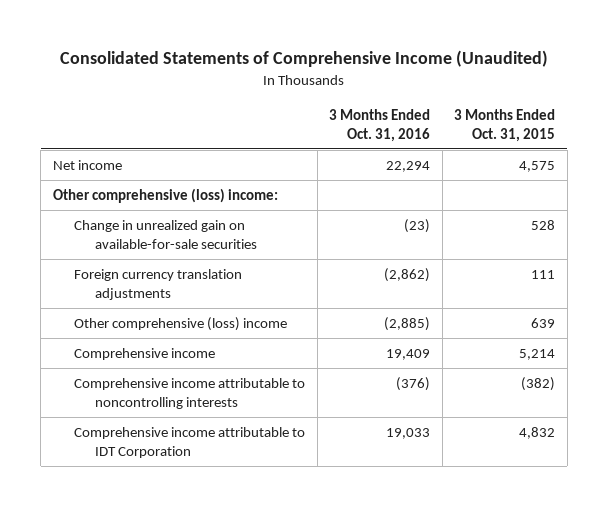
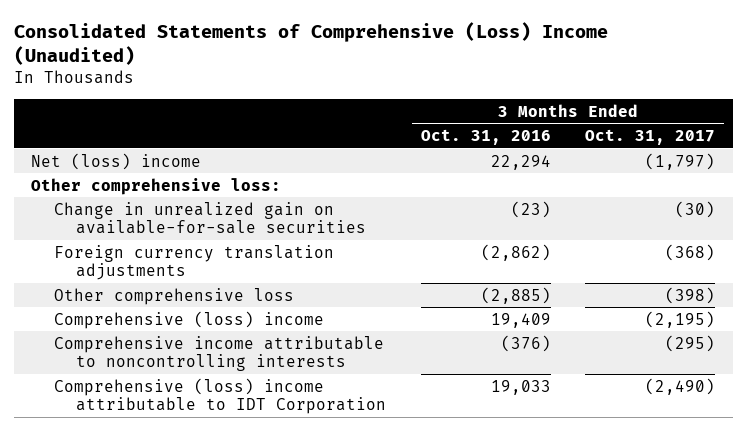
- Consolidated Statements of Comprehensive Income (Unaudited)
+ Consolidated Statements of Comprehensive (Loss) Income (Unaudited)
- | 3 Months Ended Oct. 31, 2016 | 3 Months Ended Oct. 31, 2015
+ | 3 Months Ended Oct. 31, 2016 | 3 Months Ended Oct. 31, 2017
- Net income | 22,294 | 4,575
- Other comprehensive (loss) income:
+ Net (loss) income | 22,294 | (1,797)
+ Other comprehensive loss:
- Other comprehensive (loss) income | (2,885) | 639
- Comprehensive income | 19,409 | 5,214
+ Other comprehensive loss | (2,885) | (398)
+ Comprehensive (loss) income | 19,409 | (2,195)
- Comprehensive income attributable to IDT Corporation | 19,033 | 4,832
+ Comprehensive (loss) income attributable to IDT Corporation | 19,033 | (2,490)

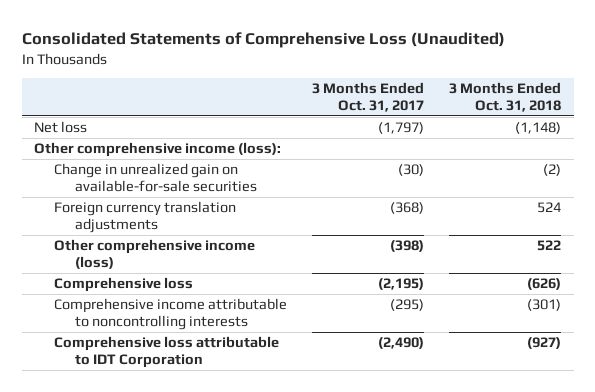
- Consolidated Statements of Comprehensive (Loss) Income (Unaudited)
+ Consolidated Statements of Comprehensive Loss (Unaudited)
- | 3 Months Ended Oct. 31, 2016 | 3 Months Ended Oct. 31, 2017
+ | 3 Months Ended Oct. 31, 2017 | 3 Months Ended Oct. 31, 2018
- Net (loss) income | 22,294 | (1,797)
- Other comprehensive loss:
+ Net loss | (1,797) | (1,148)
+ Other comprehensive income (loss):
- Other comprehensive loss | (2,885) | (398)
- Comprehensive (loss) income | 19,409 | (2,195)
+ Other comprehensive income (loss) | (398) | 522
+ Comprehensive loss | (2,195) | (626)
- Comprehensive (loss) income attributable to IDT Corporation | 19,033 | (2,490)
+ Comprehensive loss attributable to IDT Corporation | (2,490) | (927)

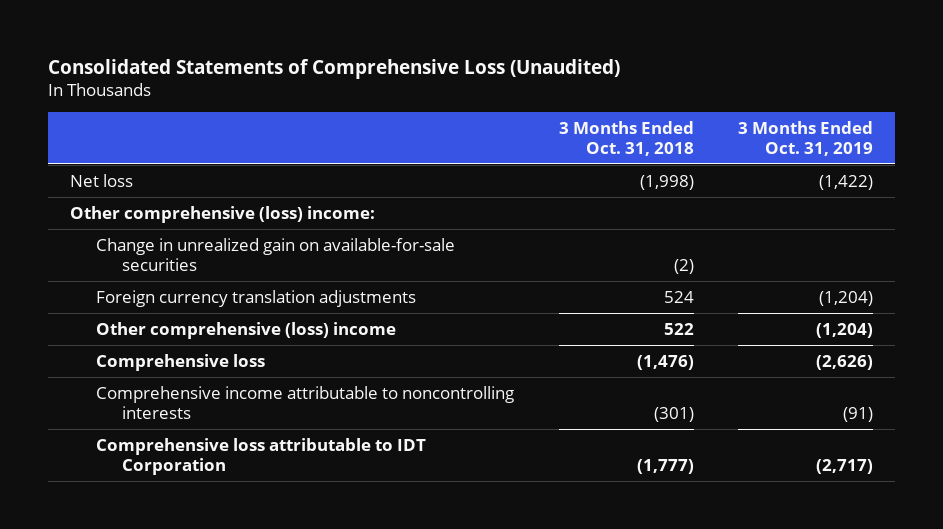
- | 3 Months Ended Oct. 31, 2017 | 3 Months Ended Oct. 31, 2018
+ | 3 Months Ended Oct. 31, 2018 | 3 Months Ended Oct. 31, 2019
- Net loss | (1,797) | (1,148)
- Other comprehensive income (loss):
+ Net loss | (1,998) | (1,422)
+ Other comprehensive (loss) income:
- Other comprehensive income (loss) | (398) | 522
- Comprehensive loss | (2,195) | (626)
+ Other comprehensive (loss) income | 522 | (1,204)
+ Comprehensive loss | (1,476) | (2,626)
- Comprehensive loss attributable to IDT Corporation | (2,490) | (927)
+ Comprehensive loss attributable to IDT Corporation | (1,777) | (2,717)

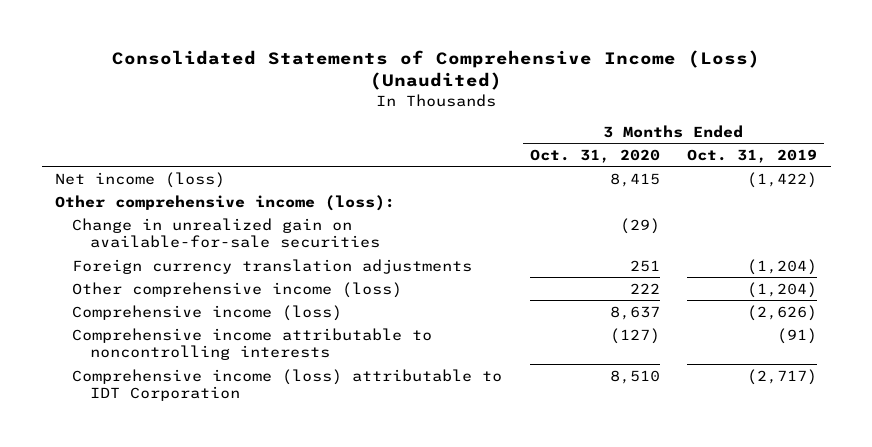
- Consolidated Statements of Comprehensive Loss (Unaudited)
+ Consolidated Statements of Comprehensive Income (Loss) (Unaudited)
- | 3 Months Ended Oct. 31, 2018 | 3 Months Ended Oct. 31, 2019
+ | 3 Months Ended Oct. 31, 2020 | 3 Months Ended Oct. 31, 2019
- Net loss | (1,998) | (1,422)
- Other comprehensive (loss) income:
+ Net income (loss) | 8,415 | (1,422)
+ Other comprehensive income (loss):
- Other comprehensive (loss) income | 522 | (1,204)
- Comprehensive loss | (1,476) | (2,626)
+ Other comprehensive income (loss) | 222 | (1,204)
+ Comprehensive income (loss) | 8,637 | (2,626)
- Comprehensive loss attributable to IDT Corporation | (1,777) | (2,717)
+ Comprehensive income (loss) attributable to IDT Corporation | 8,510 | (2,717)

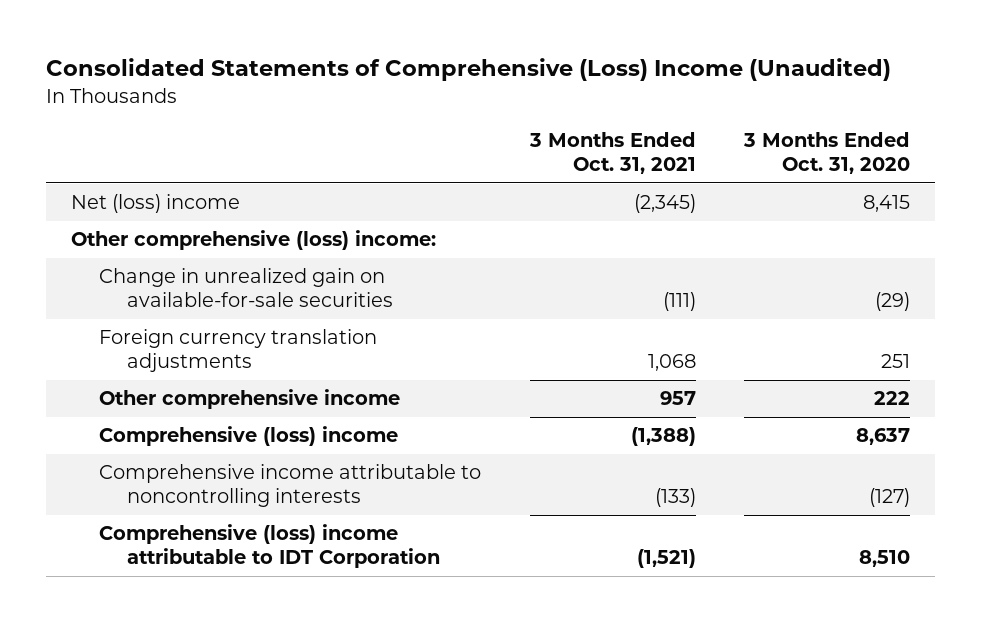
- Consolidated Statements of Comprehensive Income (Loss) (Unaudited)
+ Consolidated Statements of Comprehensive (Loss) Income (Unaudited)
- | 3 Months Ended Oct. 31, 2020 | 3 Months Ended Oct. 31, 2019
+ | 3 Months Ended Oct. 31, 2021 | 3 Months Ended Oct. 31, 2020
- Net income (loss) | 8,415 | (1,422)
- Other comprehensive income (loss):
+ Net (loss) income | (2,345) | 8,415
+ Other comprehensive (loss) income:
- Other comprehensive income (loss) | 222 | (1,204)
- Comprehensive income (loss) | 8,637 | (2,626)
+ Other comprehensive income | 957 | 222
+ Comprehensive (loss) income | (1,388) | 8,637
- Comprehensive income (loss) attributable to IDT Corporation | 8,510 | (2,717)
+ Comprehensive (loss) income attributable to IDT Corporation | (1,521) | 8,510

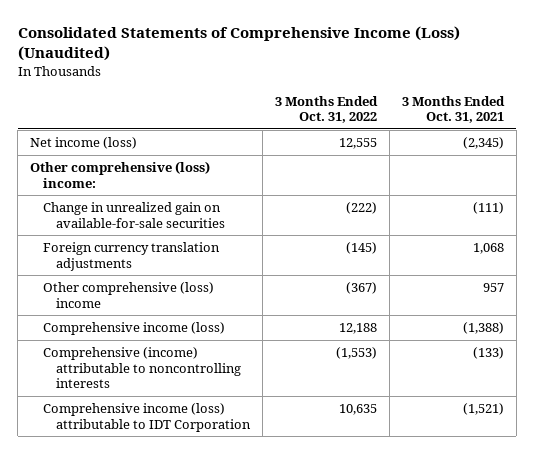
- Consolidated Statements of Comprehensive (Loss) Income (Unaudited)
+ Consolidated Statements of Comprehensive Income (Loss) (Unaudited)
- | 3 Months Ended Oct. 31, 2021 | 3 Months Ended Oct. 31, 2020
+ | 3 Months Ended Oct. 31, 2022 | 3 Months Ended Oct. 31, 2021
- Net (loss) income | (2,345) | 8,415
+ Net income (loss) | 12,555 | (2,345)
- Other comprehensive income | 957 | 222
- Comprehensive (loss) income | (1,388) | 8,637
- Comprehensive income attributable to noncontrolling interests | (133) | (127)
- Comprehensive (loss) income attributable to IDT Corporation | (1,521) | 8,510
+ Other comprehensive (loss) income | (367) | 957
+ Comprehensive income (loss) | 12,188 | (1,388)
+ Comprehensive (income) attributable to noncontrolling interests | (1,553) | (133)
+ Comprehensive income (loss) attributable to IDT Corporation | 10,635 | (1,521)

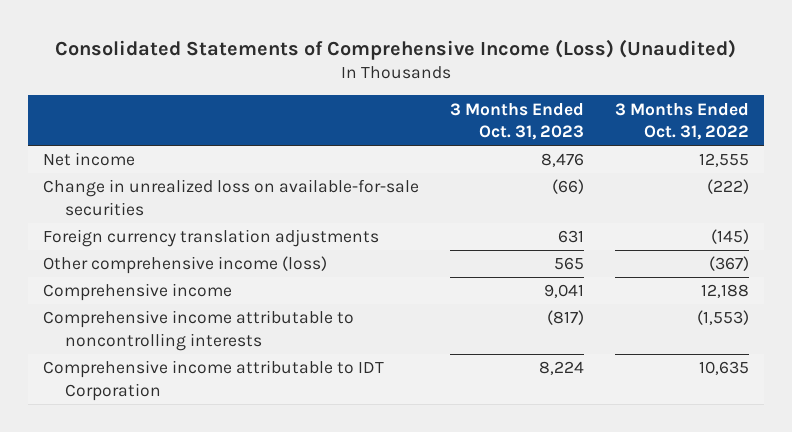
- | 3 Months Ended Oct. 31, 2022 | 3 Months Ended Oct. 31, 2021
+ | 3 Months Ended Oct. 31, 2023 | 3 Months Ended Oct. 31, 2022
- Net income (loss) | 12,555 | (2,345)
- Other comprehensive (loss) income:
- Change in unrealized gain on available-for-sale securities | (222) | (111)
+ Net income | 8,476 | 12,555
+ Change in unrealized loss on available-for-sale securities | (66) | (222)
- Other comprehensive (loss) income | (367) | 957
- Comprehensive income (loss) | 12,188 | (1,388)
- Comprehensive (income) attributable to noncontrolling interests | (1,553) | (133)
- Comprehensive income (loss) attributable to IDT Corporation | 10,635 | (1,521)
+ Other comprehensive income (loss) | 565 | (367)
+ Comprehensive income | 9,041 | 12,188
+ Comprehensive income attributable to noncontrolling interests | (817) | (1,553)
+ Comprehensive income attributable to IDT Corporation | 8,224 | 10,635

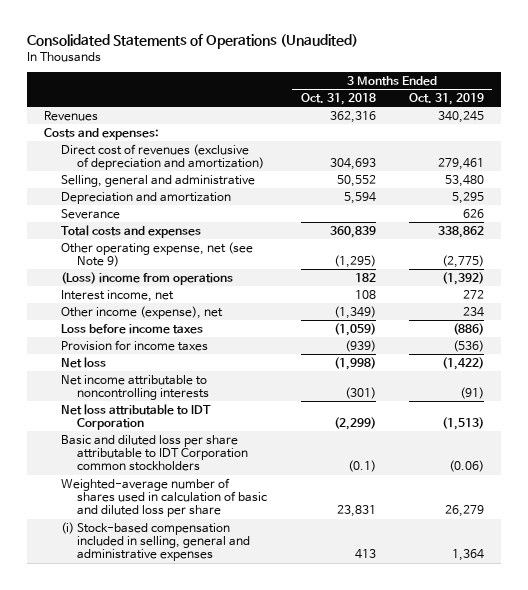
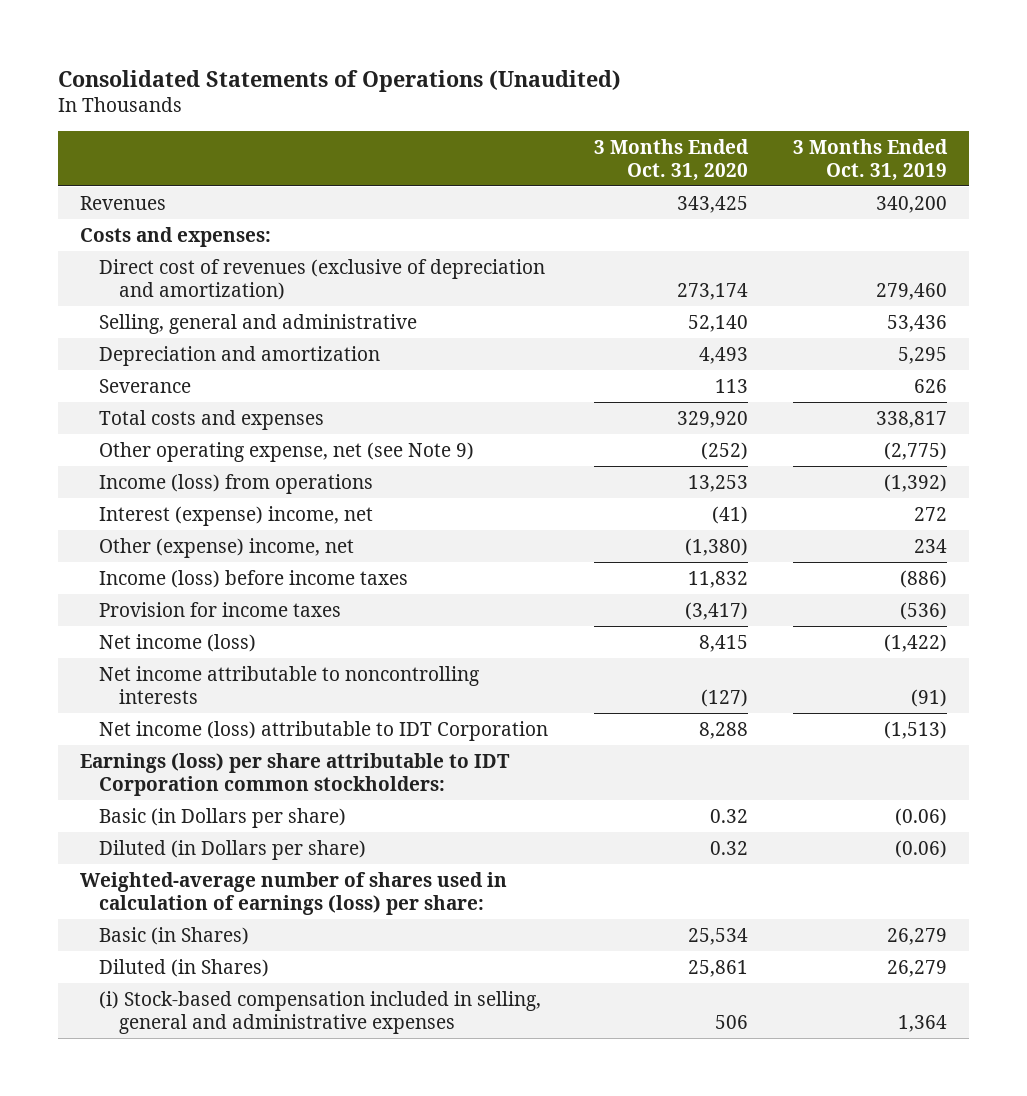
- | 3 Months Ended Oct. 31, 2018 | 3 Months Ended Oct. 31, 2019
+ | 3 Months Ended Oct. 31, 2020 | 3 Months Ended Oct. 31, 2019
- Revenues | 362,316 | 340,245
+ Revenues | 343,425 | 340,200
- Direct cost of revenues (exclusive of depreciation and amortization) | 304,693 | 279,461
- Selling, general and administrative | 50,552 | 53,480
+ Direct cost of revenues (exclusive of depreciation and amortization) | 273,174 | 279,460
+ Selling, general and administrative | 52,140 | 53,436
- Total costs and expenses | 360,839 | 338,862
+ Total costs and expenses | 329,920 | 338,817
- (Loss) income from operations | 182 | (1,392)
- Interest income, net | 108 | 272
- Other income (expense), net | (1,349) | 234
- Loss before income taxes | (1,059) | (886)
+ Income (loss) from operations | 13,253 | (1,392)
+ Interest (expense) income, net | (41) | 272
+ Other (expense) income, net | (1,380) | 234
+ Income (loss) before income taxes | 11,832 | (886)
- Net loss | (1,998) | (1,422)
+ Net income (loss) | 8,415 | (1,422)
- Net loss attributable to IDT Corporation | (2,299) | (1,513)
- Basic and diluted loss per share attributable to IDT Corporation common stockholders | (0.1) | (0.06)
- Weighted-average number of shares used in calculation of basic and diluted loss per share | 23,831 | 26,279
+ Net income (loss) attributable to IDT Corporation | 8,288 | (1,513)
+ Earnings (loss) per share attributable to IDT Corporation common stockholders:
+ Basic (in Dollars per share) | 0.32 | (0.06)
+ Diluted (in Dollars per share) | 0.32 | (0.06)
+ Weighted-average number of shares used in calculation of earnings (loss) per share:
+ Basic (in Shares) | 25,534 | 26,279
+ Diluted (in Shares) | 25,861 | 26,279

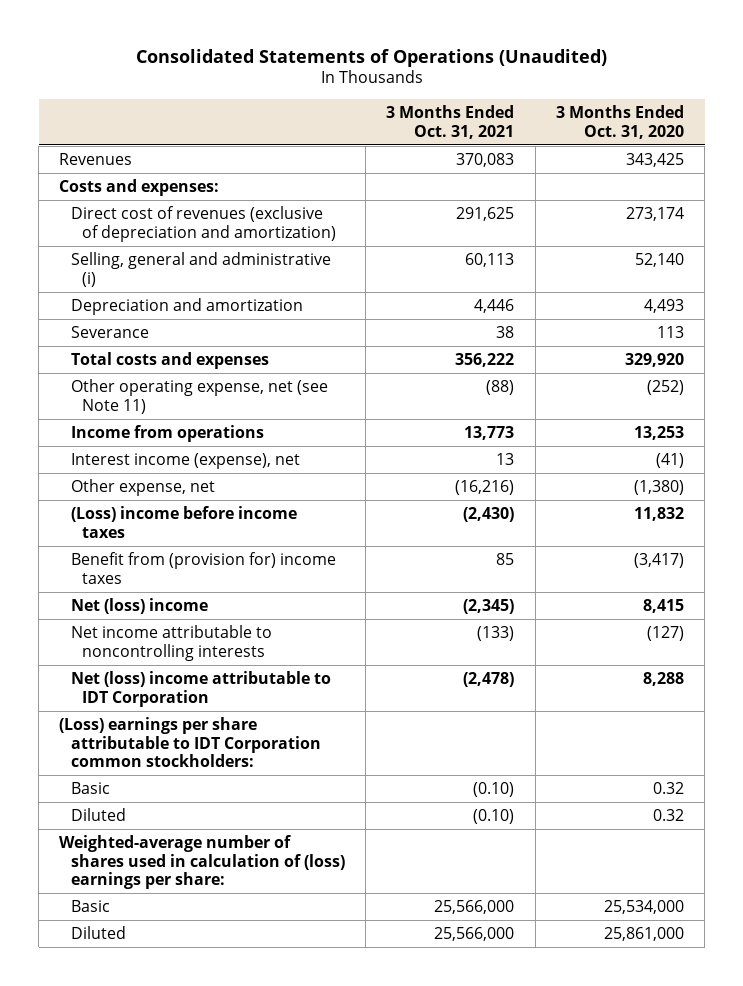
- | 3 Months Ended Oct. 31, 2020 | 3 Months Ended Oct. 31, 2019
+ | 3 Months Ended Oct. 31, 2021 | 3 Months Ended Oct. 31, 2020
- Selling, general and administrative | 52,140 | 53,436
+ Selling, general and administrative (i) | 60,113 | 52,140
- Other operating expense, net (see Note 9) | (252) | (2,775)
- Income (loss) from operations | 13,253 | (1,392)
- Interest (expense) income, net | (41) | 272
- Other (expense) income, net | (1,380) | 234
- Income (loss) before income taxes | 11,832 | (886)
- Provision for income taxes | (3,417) | (536)
- Net income (loss) | 8,415 | (1,422)
+ Other operating expense, net (see Note 11) | (88) | (252)
+ Income from operations | 13,773 | 13,253
+ Interest income (expense), net | 13 | (41)
+ Other expense, net | (16,216) | (1,380)
+ (Loss) income before income taxes | (2,430) | 11,832
+ Benefit from (provision for) income taxes | 85 | (3,417)
+ Net (loss) income | (2,345) | 8,415
- Net income (loss) attributable to IDT Corporation | 8,288 | (1,513)
- Earnings (loss) per share attributable to IDT Corporation common stockholders:
- Basic (in Dollars per share) | 0.32 | (0.06)
- Diluted (in Dollars per share) | 0.32 | (0.06)
- Weighted-average number of shares used in calculation of earnings (loss) per share:
- Basic (in Shares) | 25,534 | 26,279
- Diluted (in Shares) | 25,861 | 26,279
- (i) Stock-based compensation included in selling, general and administrative expenses | 506 | 1,364
+ Net (loss) income attributable to IDT Corporation | (2,478) | 8,288
+ (Loss) earnings per share attributable to IDT Corporation common stockholders:
+ Basic | (0.10) | 0.32
+ Diluted | (0.10) | 0.32
+ Weighted-average number of shares used in calculation of (loss) earnings per share:
+ Basic | 25,566,000 | 25,534,000
+ Diluted | 25,566,000 | 25,861,000

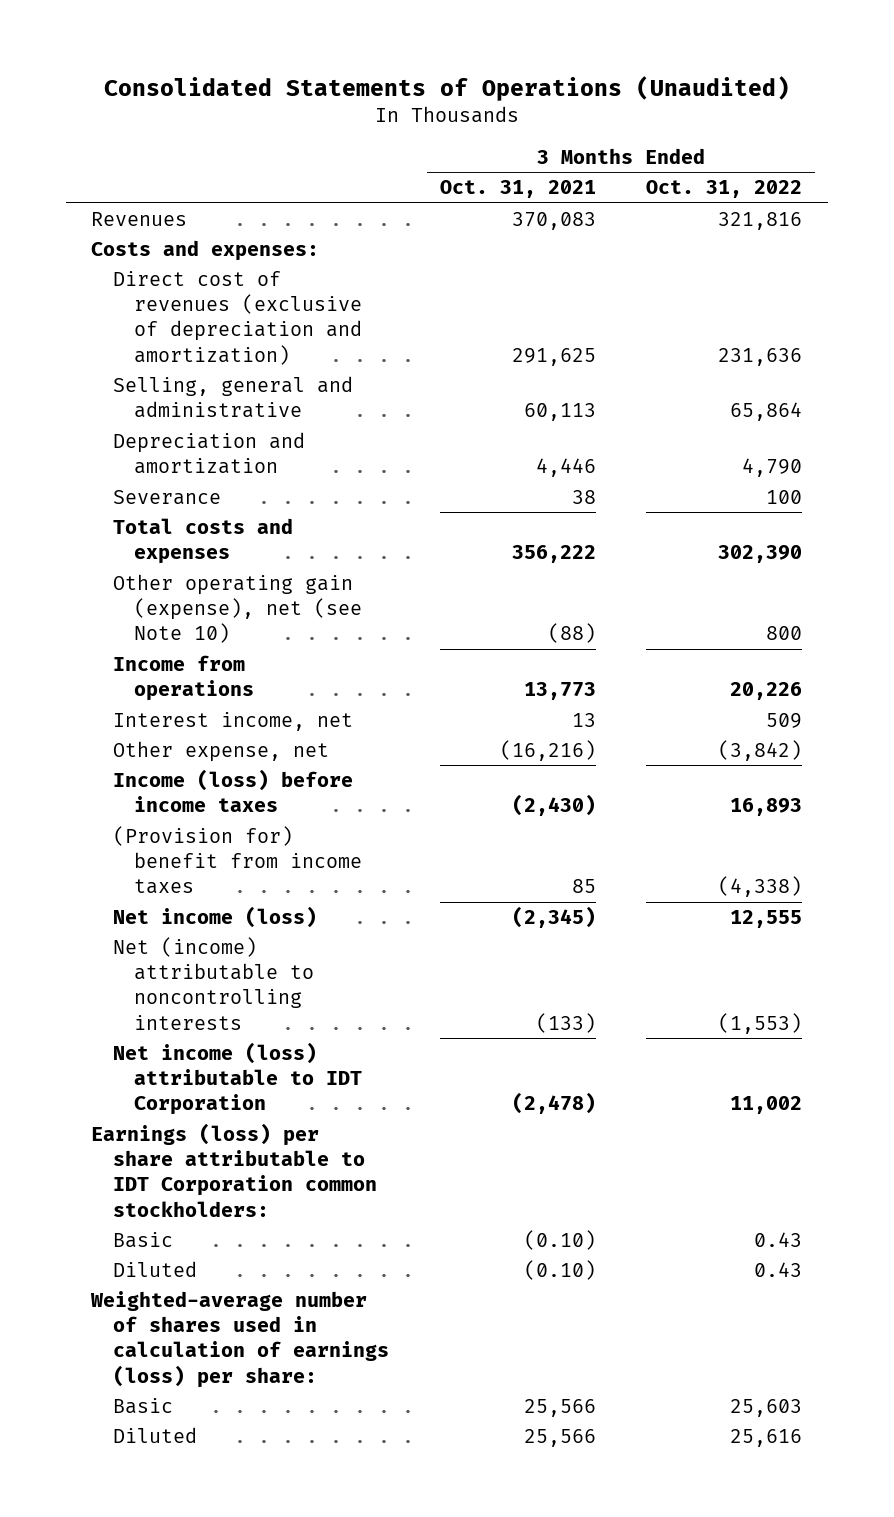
- | 3 Months Ended Oct. 31, 2021 | 3 Months Ended Oct. 31, 2020
+ | 3 Months Ended Oct. 31, 2021 | 3 Months Ended Oct. 31, 2022
- Selling, general and administrative (i) | 60,113 | 52,140
+ Selling, general and administrative | 60,113 | 65,864
- Other operating expense, net (see Note 11) | (88) | (252)
+ Other operating gain (expense), net (see Note 10) | (88) | 800
- Interest income (expense), net | 13 | (41)
+ Interest income, net | 13 | 509
- (Loss) income before income taxes | (2,430) | 11,832
- Benefit from (provision for) income taxes | 85 | (3,417)
- Net (loss) income | (2,345) | 8,415
- Net income attributable to noncontrolling interests | (133) | (127)
- Net (loss) income attributable to IDT Corporation | (2,478) | 8,288
- (Loss) earnings per share attributable to IDT Corporation common stockholders:
+ Income (loss) before income taxes | (2,430) | 16,893
+ (Provision for) benefit from income taxes | 85 | (4,338)
+ Net income (loss) | (2,345) | 12,555
+ Net (income) attributable to noncontrolling interests | (133) | (1,553)
+ Net income (loss) attributable to IDT Corporation | (2,478) | 11,002
+ Earnings (loss) per share attributable to IDT Corporation common stockholders:
- Weighted-average number of shares used in calculation of (loss) earnings per share:
- Basic | 25,566,000 | 25,534,000
- Diluted | 25,566,000 | 25,861,000
+ Weighted-average number of shares used in calculation of earnings (loss) per share:
+ Basic | 25,566 | 25,603
+ Diluted | 25,566 | 25,616

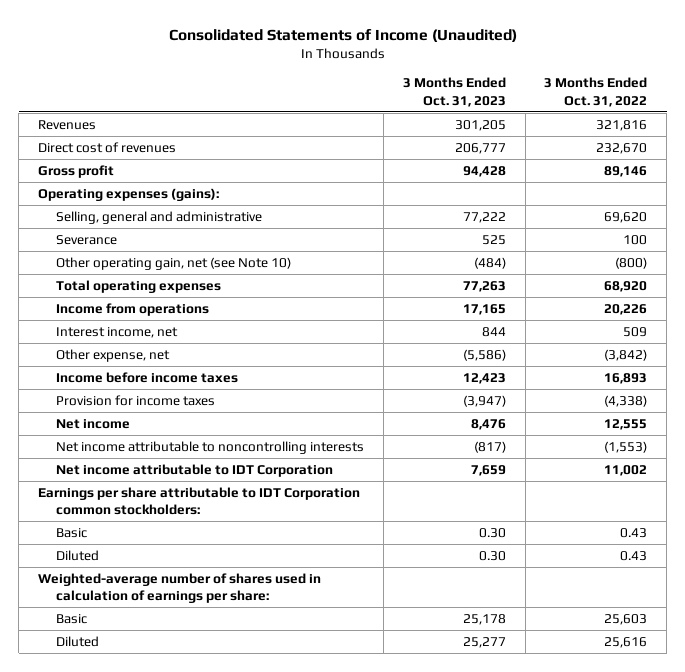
- Consolidated Statements of Operations (Unaudited)
+ Consolidated Statements of Income (Unaudited)
- | 3 Months Ended Oct. 31, 2021 | 3 Months Ended Oct. 31, 2022
+ | 3 Months Ended Oct. 31, 2023 | 3 Months Ended Oct. 31, 2022
- Costs and expenses:
- Direct cost of revenues (exclusive of depreciation and amortization) | 291,625 | 231,636
- Selling, general and administrative | 60,113 | 65,864
- Depreciation and amortization | 4,446 | 4,790
+ Direct cost of revenues | 206,777 | 232,670
+ Gross profit | 94,428 | 89,146
+ Operating expenses (gains):
+ Selling, general and administrative | 77,222 | 69,620
- Total costs and expenses | 356,222 | 302,390
- Other operating gain (expense), net (see Note 10) | (88) | 800
+ Other operating gain, net (see Note 10) | (484) | (800)
+ Total operating expenses | 77,263 | 68,920
- Income (loss) before income taxes | (2,430) | 16,893
- (Provision for) benefit from income taxes | 85 | (4,338)
- Net income (loss) | (2,345) | 12,555
- Net (income) attributable to noncontrolling interests | (133) | (1,553)
- Net income (loss) attributable to IDT Corporation | (2,478) | 11,002
- Earnings (loss) per share attributable to IDT Corporation common stockholders:
+ Income before income taxes | 12,423 | 16,893
+ Provision for income taxes | (3,947) | (4,338)
+ Net income | 8,476 | 12,555
+ Net income attributable to noncontrolling interests | (817) | (1,553)
+ Net income attributable to IDT Corporation | 7,659 | 11,002
+ Earnings per share attributable to IDT Corporation common stockholders:
- Weighted-average number of shares used in calculation of earnings (loss) per share:
+ Weighted-average number of shares used in calculation of earnings per share:

